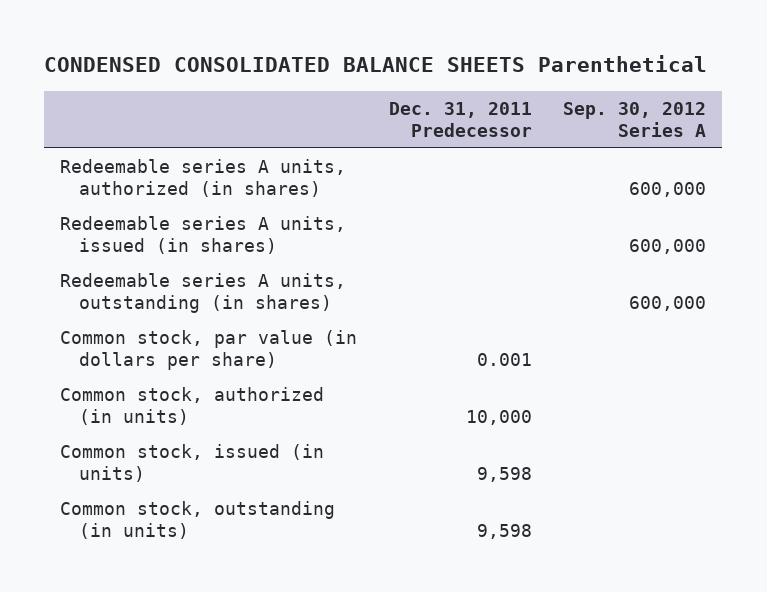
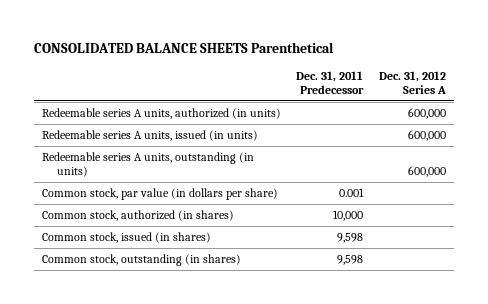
- CONDENSED CONSOLIDATED BALANCE SHEETS Parenthetical
+ CONSOLIDATED BALANCE SHEETS Parenthetical
- | Dec. 31, 2011 Predecessor | Sep. 30, 2012 Series A
+ | Dec. 31, 2011 Predecessor | Dec. 31, 2012 Series A
- Redeemable series A units, authorized (in shares) | | 600,000
- Redeemable series A units, issued (in shares) | | 600,000
- Redeemable series A units, outstanding (in shares) | | 600,000
+ Redeemable series A units, authorized (in units) | | 600,000
+ Redeemable series A units, issued (in units) | | 600,000
+ Redeemable series A units, outstanding (in units) | | 600,000
- Common stock, authorized (in units) | 10,000 |
- Common stock, issued (in units) | 9,598 |
- Common stock, outstanding (in units) | 9,598 |
+ Common stock, authorized (in shares) | 10,000 |
+ Common stock, issued (in shares) | 9,598 |
+ Common stock, outstanding (in shares) | 9,598 |

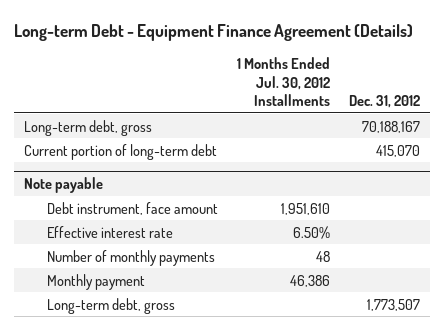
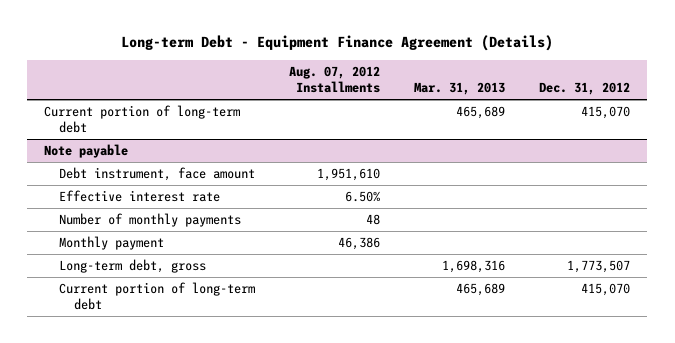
- | 1 Months Ended Jul. 30, 2012 Installments | Dec. 31, 2012
+ | Aug. 07, 2012 Installments | Mar. 31, 2013 | Dec. 31, 2012
- Long-term debt, gross | | 70,188,167
@ Note payable
+ Current portion of long-term debt | | 465,689 | 415,070

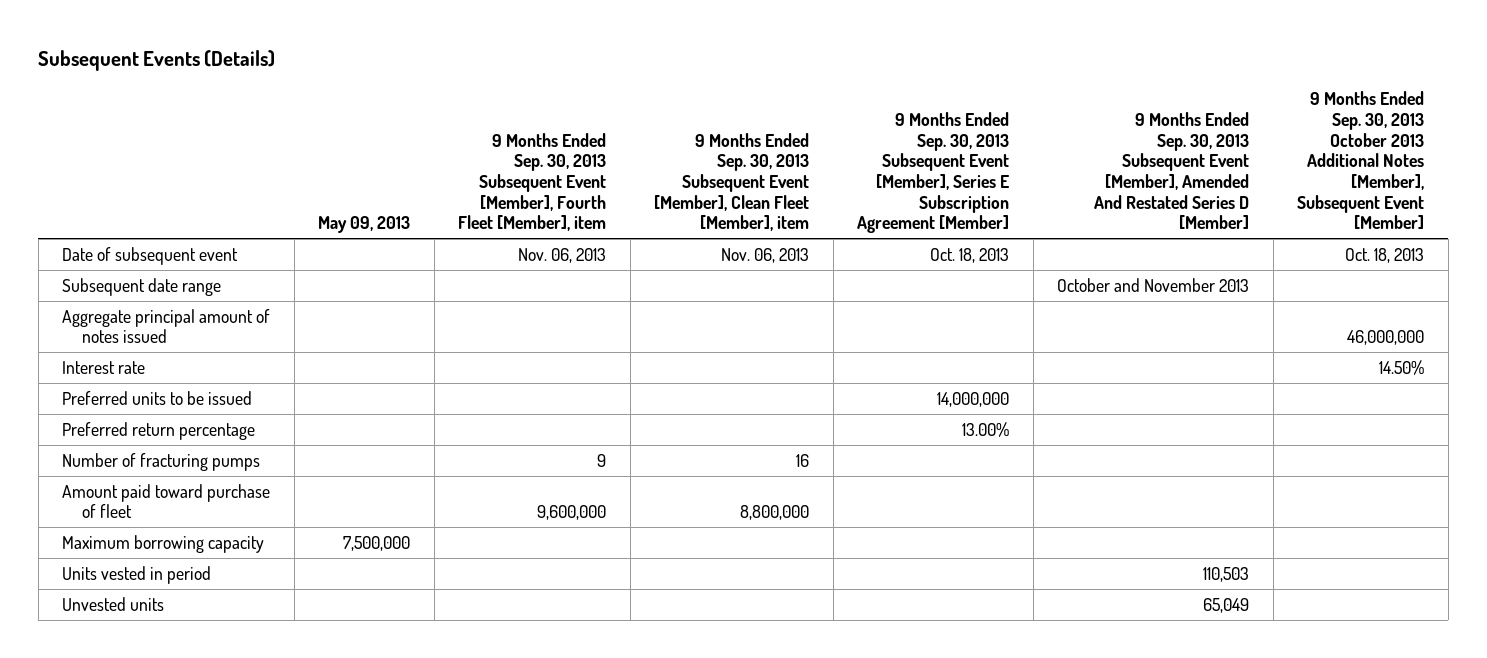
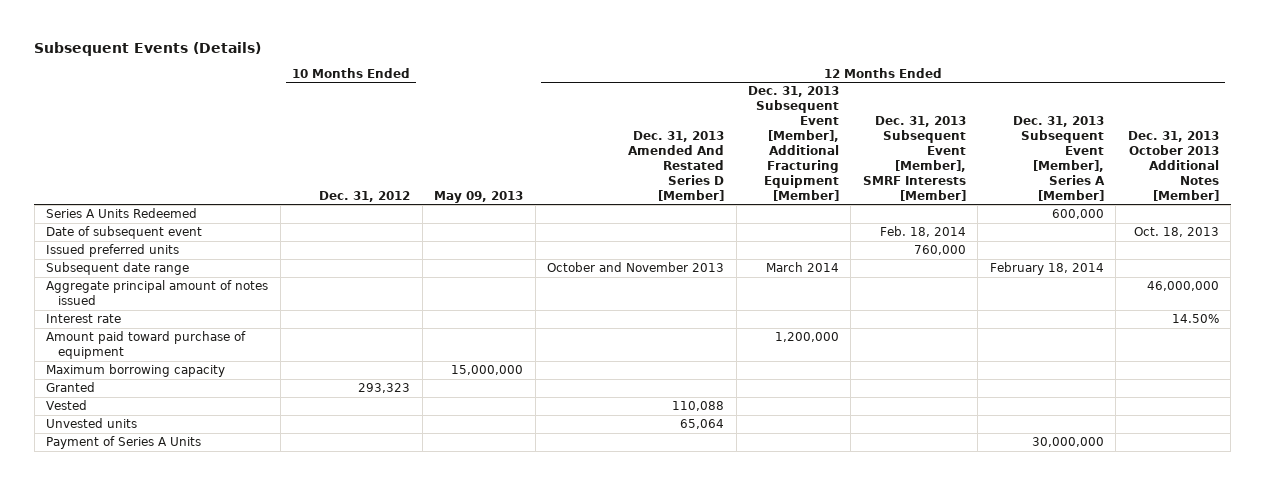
- | May 09, 2013 | 9 Months Ended Sep. 30, 2013 Subsequent Event [Member], Fourth Fleet [Member], item | 9 Months Ended Sep. 30, 2013 Subsequent Event [Member], Clean Fleet [Member], item | 9 Months Ended Sep. 30, 2013 Subsequent Event [Member], Series E Subscription Agreement [Member] | 9 Months Ended Sep. 30, 2013 Subsequent Event [Member], Amended And Restated Series D [Member] | 9 Months Ended Sep. 30, 2013 October 2013 Additional Notes [Member], Subsequent Event [Member]
+ | 10 Months Ended Dec. 31, 2012 | May 09, 2013 | 12 Months Ended Dec. 31, 2013 Amended And Restated Series D [Member] | 12 Months Ended Dec. 31, 2013 Subsequent Event [Member], Additional Fracturing Equipment [Member] | 12 Months Ended Dec. 31, 2013 Subsequent Event [Member], SMRF Interests [Member] | 12 Months Ended Dec. 31, 2013 Subsequent Event [Member], Series A [Member] | 12 Months Ended Dec. 31, 2013 October 2013 Additional Notes [Member]
+ Series A Units Redeemed | | | | | | 600,000 |
+ Issued preferred units | | | | | 760,000 | |
- Preferred units to be issued | | | | 14,000,000 | |
- Preferred return percentage | | | | 13.00% | |
- Number of fracturing pumps | | 9 | 16 | | |
- Amount paid toward purchase of fleet | | 9,600,000 | 8,800,000 | | |
- Maximum borrowing capacity | 7,500,000 | | | | |
- Units vested in period | | | | | 110,503 |
+ Amount paid toward purchase of equipment | | | | 1,200,000 | | |
+ Maximum borrowing capacity | | 15,000,000 | | | | |
+ Granted | 293,323 | | | | | |
+ Vested | | | 110,088 | | | |
+ Payment of Series A Units | | | | | | 30,000,000 |

